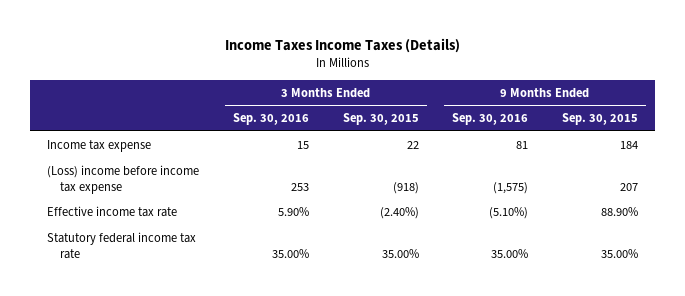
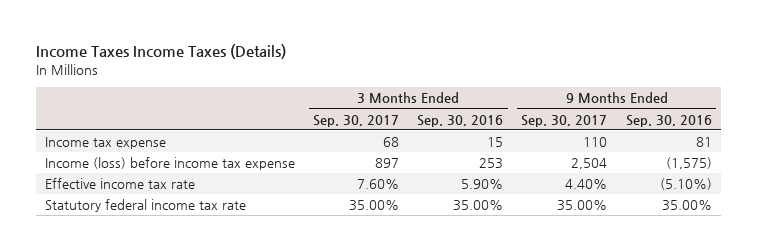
- | 3 Months Ended Sep. 30, 2016 | 3 Months Ended Sep. 30, 2015 | 9 Months Ended Sep. 30, 2016 | 9 Months Ended Sep. 30, 2015
+ | 3 Months Ended Sep. 30, 2017 | 3 Months Ended Sep. 30, 2016 | 9 Months Ended Sep. 30, 2017 | 9 Months Ended Sep. 30, 2016
- (Loss) income before income tax expense | 253 | (918) | (1,575) | 207
+ Income (loss) before income tax expense | 897 | 253 | 2,504 | (1,575)

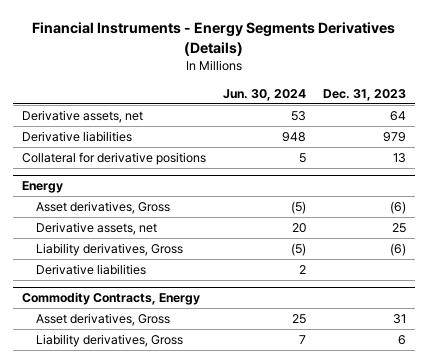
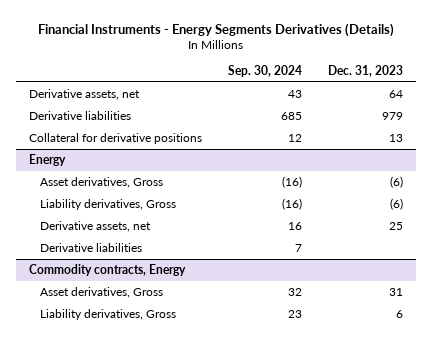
- | Jun. 30, 2024 | Dec. 31, 2023
+ | Sep. 30, 2024 | Dec. 31, 2023
@ Energy
moved down: Derivative assets, net | 16 | 25
- Commodity Contracts, Energy
+ Commodity contracts, Energy

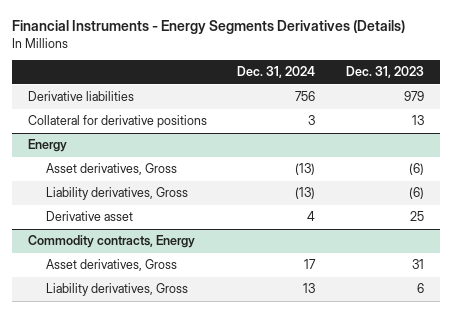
- | Sep. 30, 2024 | Dec. 31, 2023
+ | Dec. 31, 2024 | Dec. 31, 2023
- Derivative assets, net | 43 | 64
@ Energy
- Derivative assets, net | 16 | 25
- Derivative liabilities | 7 |
+ Derivative asset | 4 | 25

